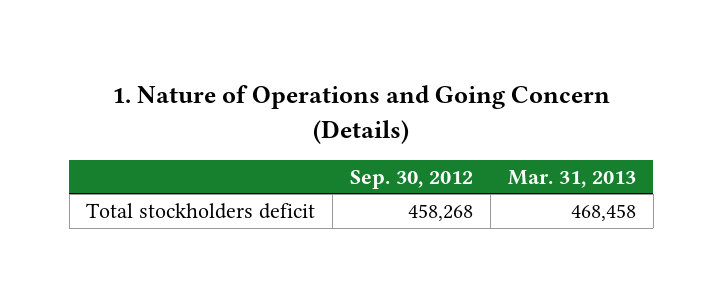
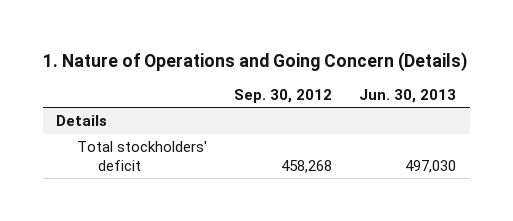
- | Sep. 30, 2012 | Mar. 31, 2013
+ | Sep. 30, 2012 | Jun. 30, 2013
- Total stockholders deficit | 458,268 | 468,458
+ Details
+ Total stockholders' deficit | 458,268 | 497,030

